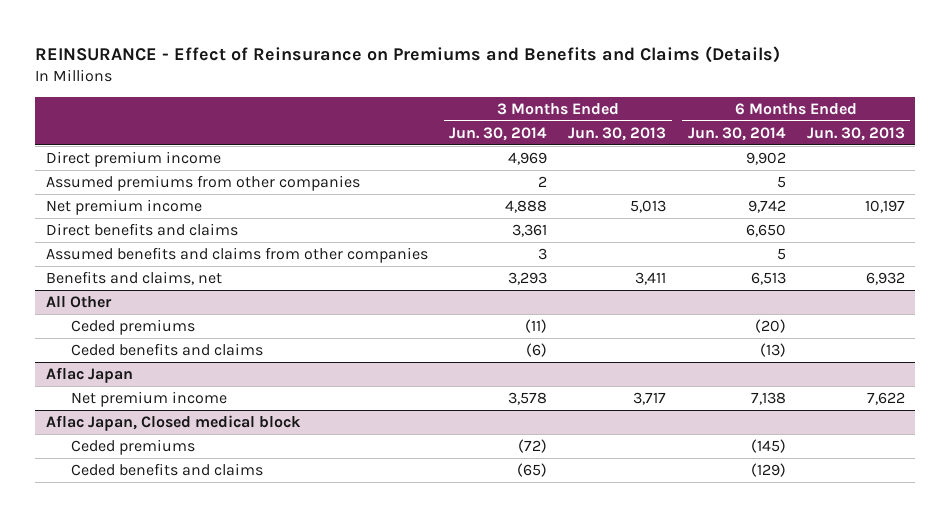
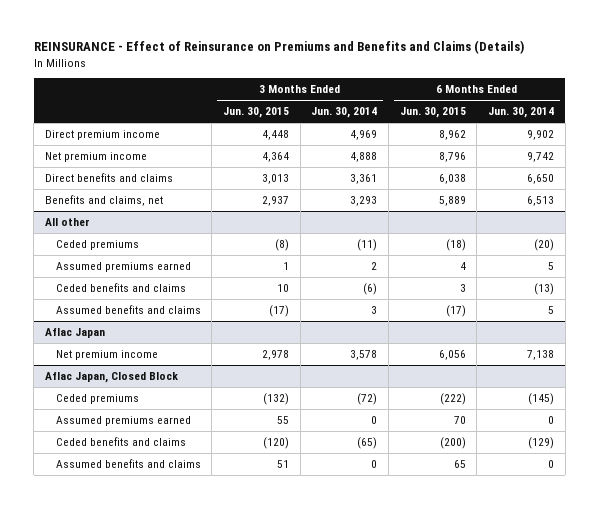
- | 3 Months Ended Jun. 30, 2014 | 3 Months Ended Jun. 30, 2013 | 6 Months Ended Jun. 30, 2014 | 6 Months Ended Jun. 30, 2013
+ | 3 Months Ended Jun. 30, 2015 | 3 Months Ended Jun. 30, 2014 | 6 Months Ended Jun. 30, 2015 | 6 Months Ended Jun. 30, 2014
- Assumed premiums from other companies | 2 | | 5 |
- Assumed benefits and claims from other companies | 3 | | 5 |
- All Other
+ All other
+ Assumed premiums earned | 1 | 2 | 4 | 5
+ Assumed benefits and claims | (17) | 3 | (17) | 5
- Aflac Japan, Closed medical block
+ Aflac Japan, Closed Block
+ Assumed premiums earned | 55 | 0 | 70 | 0
+ Assumed benefits and claims | 51 | 0 | 65 | 0

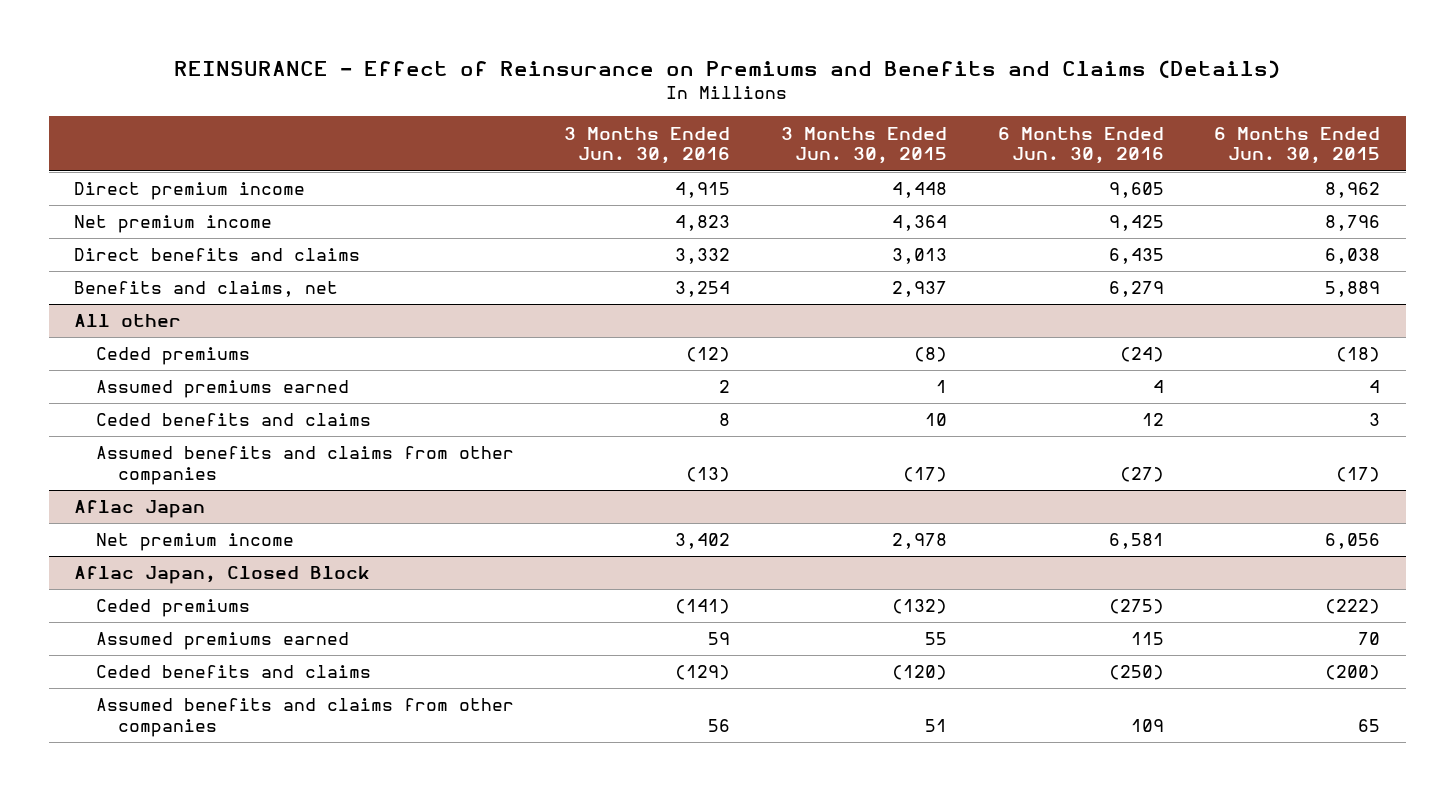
- | 3 Months Ended Jun. 30, 2015 | 3 Months Ended Jun. 30, 2014 | 6 Months Ended Jun. 30, 2015 | 6 Months Ended Jun. 30, 2014
+ | 3 Months Ended Jun. 30, 2016 | 3 Months Ended Jun. 30, 2015 | 6 Months Ended Jun. 30, 2016 | 6 Months Ended Jun. 30, 2015
@ All other
- Assumed benefits and claims | (17) | 3 | (17) | 5
+ Assumed benefits and claims from other companies | (13) | (17) | (27) | (17)
@ Aflac Japan, Closed Block
- Assumed benefits and claims | 51 | 0 | 65 | 0
+ Assumed benefits and claims from other companies | 56 | 51 | 109 | 65

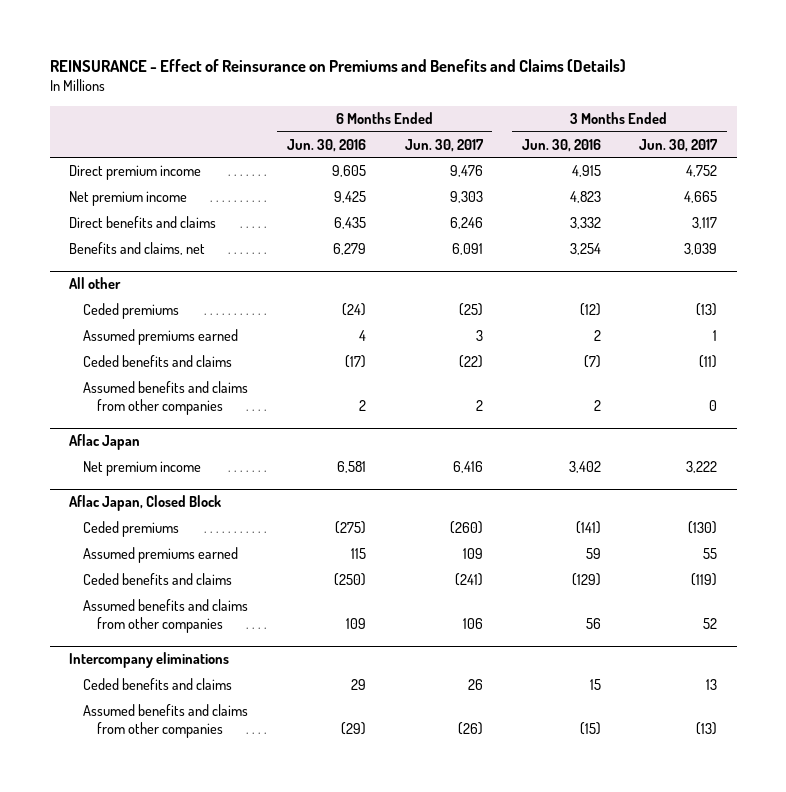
- | 3 Months Ended Jun. 30, 2016 | 3 Months Ended Jun. 30, 2015 | 6 Months Ended Jun. 30, 2016 | 6 Months Ended Jun. 30, 2015
+ | 6 Months Ended Jun. 30, 2016 | 6 Months Ended Jun. 30, 2017 | 3 Months Ended Jun. 30, 2016 | 3 Months Ended Jun. 30, 2017
@ All other
- Ceded benefits and claims | 8 | 10 | 12 | 3
- Assumed benefits and claims from other companies | (13) | (17) | (27) | (17)
+ Ceded benefits and claims | (17) | (22) | (7) | (11)
+ Assumed benefits and claims from other companies | 2 | 2 | 2 | 0
+ Intercompany eliminations
+ Ceded benefits and claims | 29 | 26 | 15 | 13
+ Assumed benefits and claims from other companies | (29) | (26) | (15) | (13)

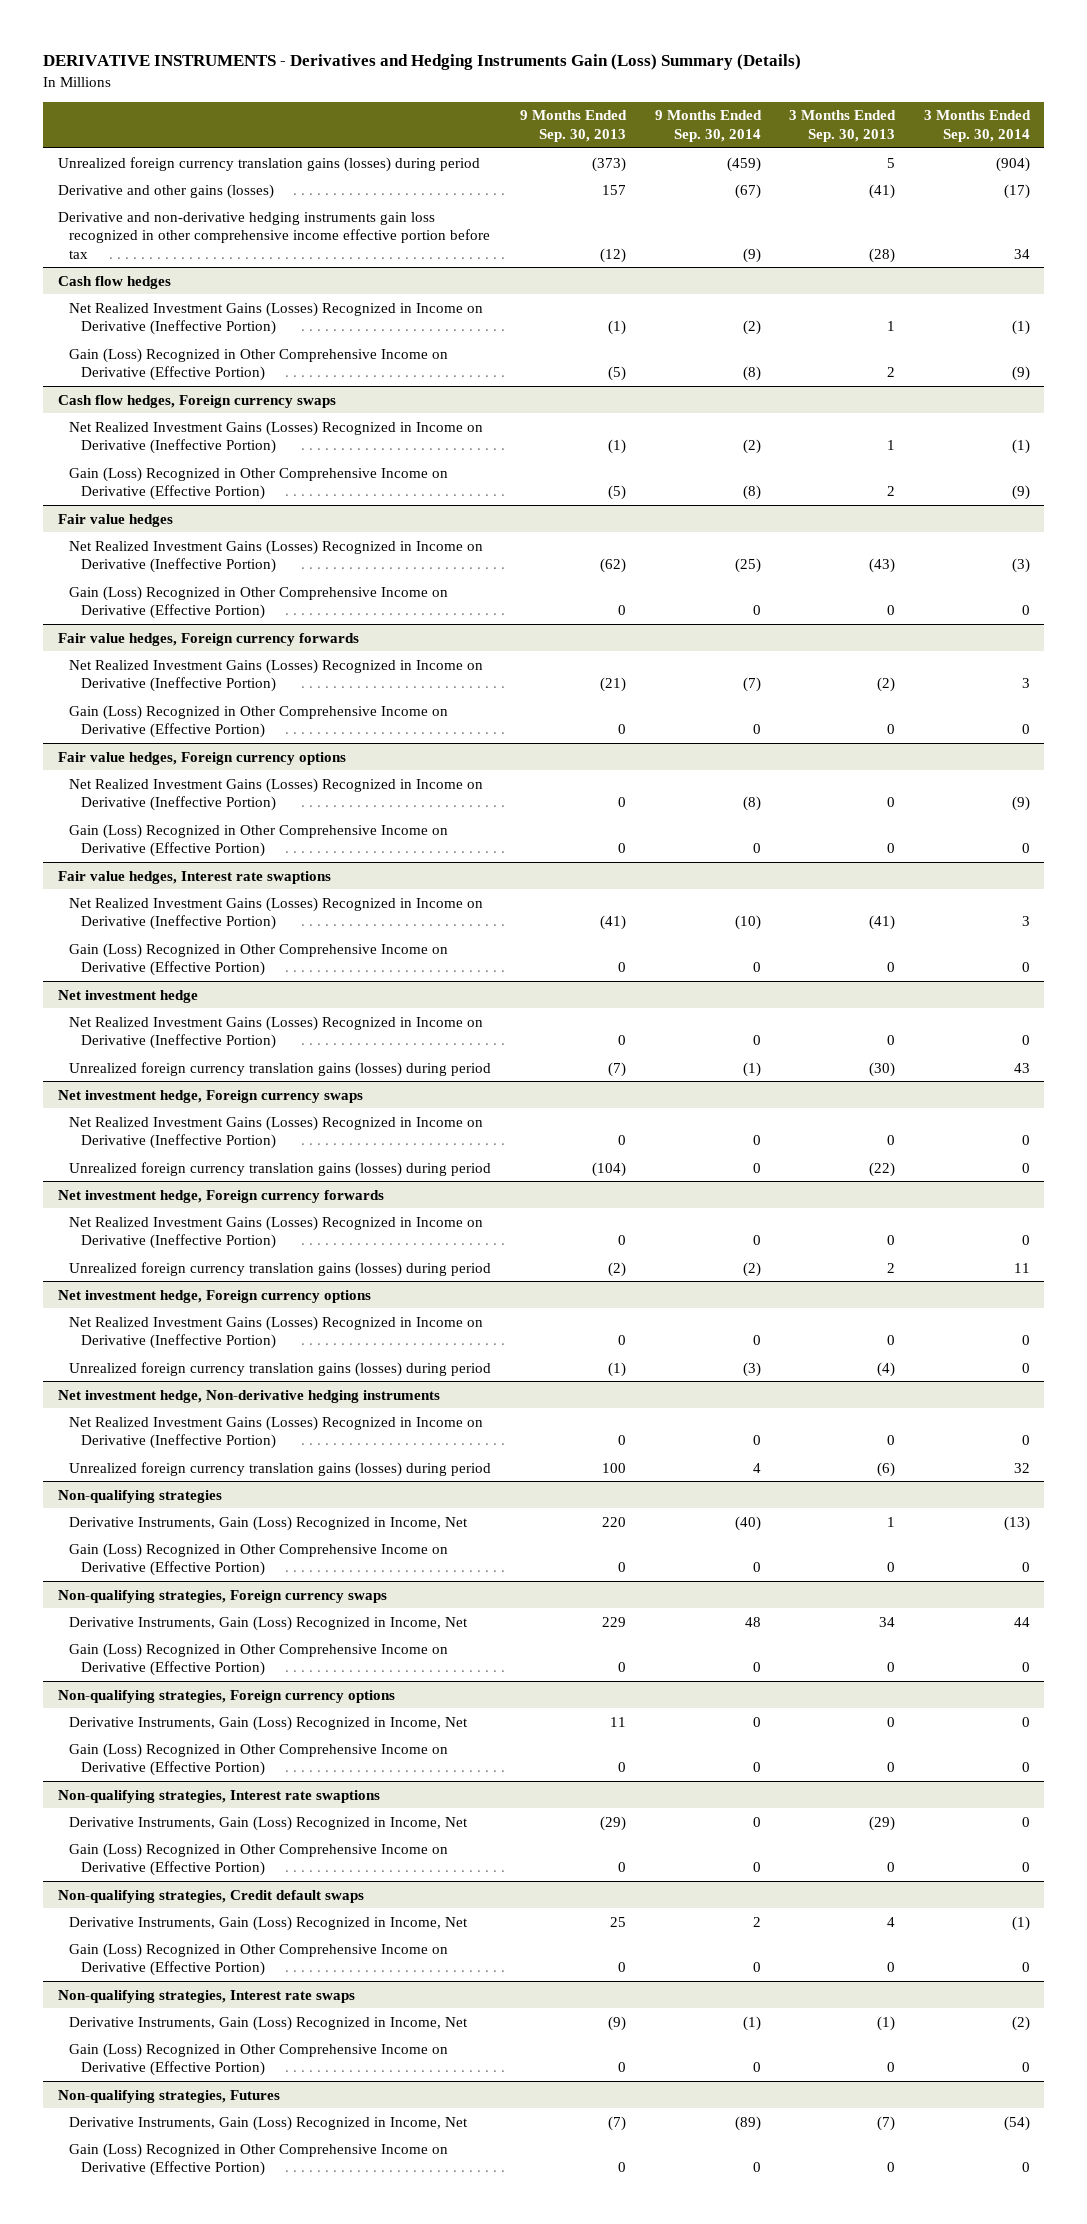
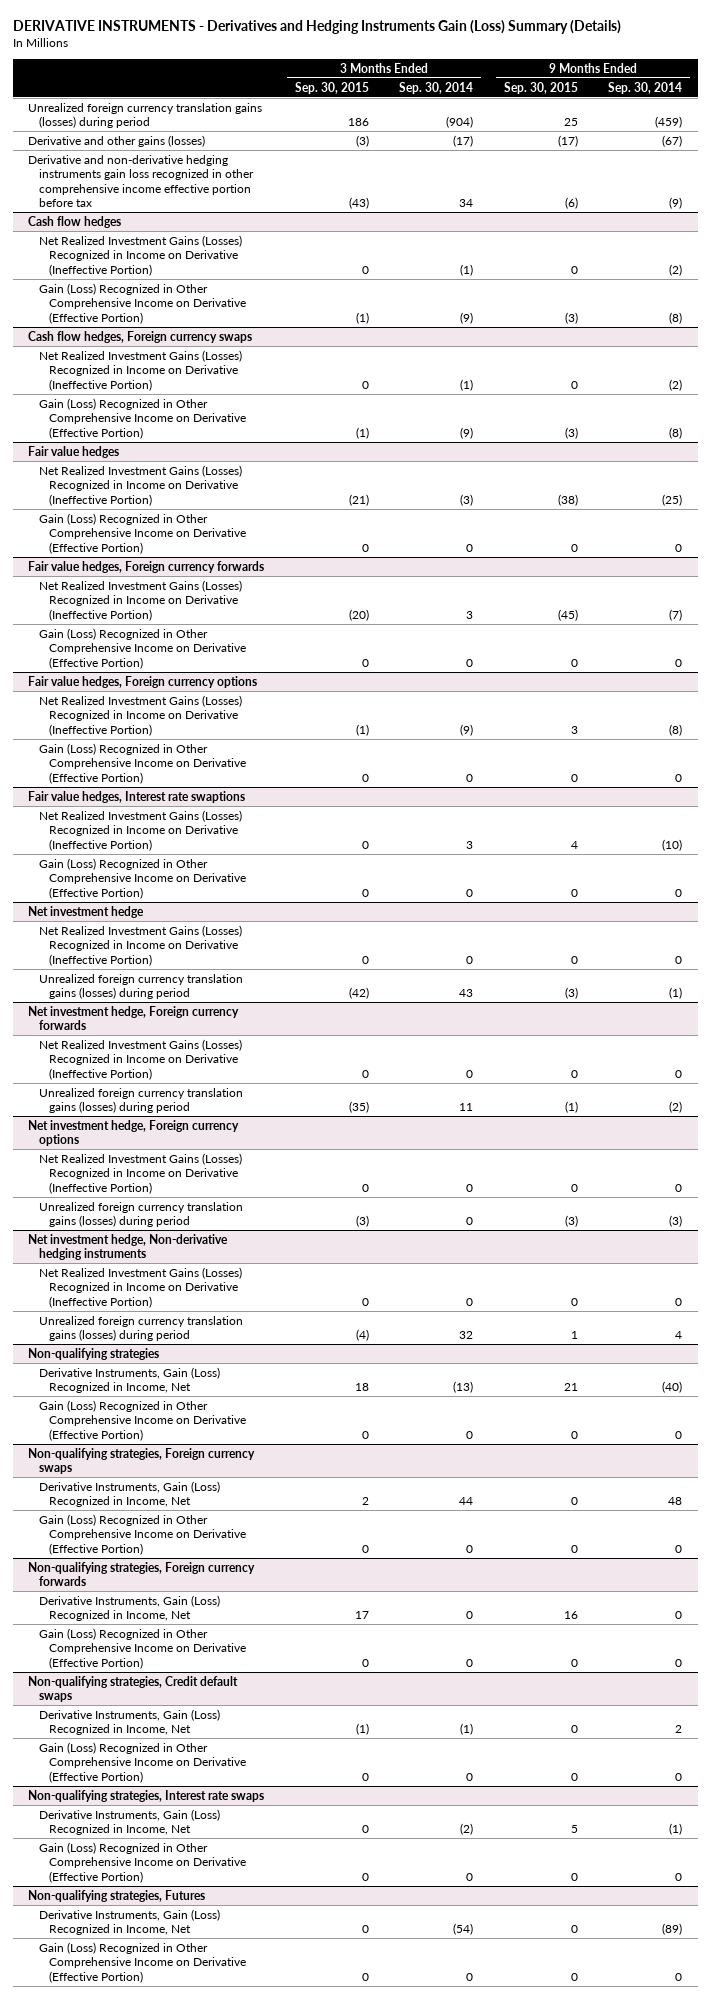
- | 9 Months Ended Sep. 30, 2013 | 9 Months Ended Sep. 30, 2014 | 3 Months Ended Sep. 30, 2013 | 3 Months Ended Sep. 30, 2014
+ | 3 Months Ended Sep. 30, 2015 | 3 Months Ended Sep. 30, 2014 | 9 Months Ended Sep. 30, 2015 | 9 Months Ended Sep. 30, 2014
- Net investment hedge, Foreign currency swaps
- Net Realized Investment Gains (Losses) Recognized in Income on Derivative (Ineffective Portion) | 0 | 0 | 0 | 0
- Unrealized foreign currency translation gains (losses) during period | (104) | 0 | (22) | 0
- Non-qualifying strategies, Foreign currency options
- Derivative Instruments, Gain (Loss) Recognized in Income, Net | 11 | 0 | 0 | 0
- Gain (Loss) Recognized in Other Comprehensive Income on Derivative (Effective Portion) | 0 | 0 | 0 | 0
- Non-qualifying strategies, Interest rate swaptions
+ Non-qualifying strategies, Foreign currency forwards

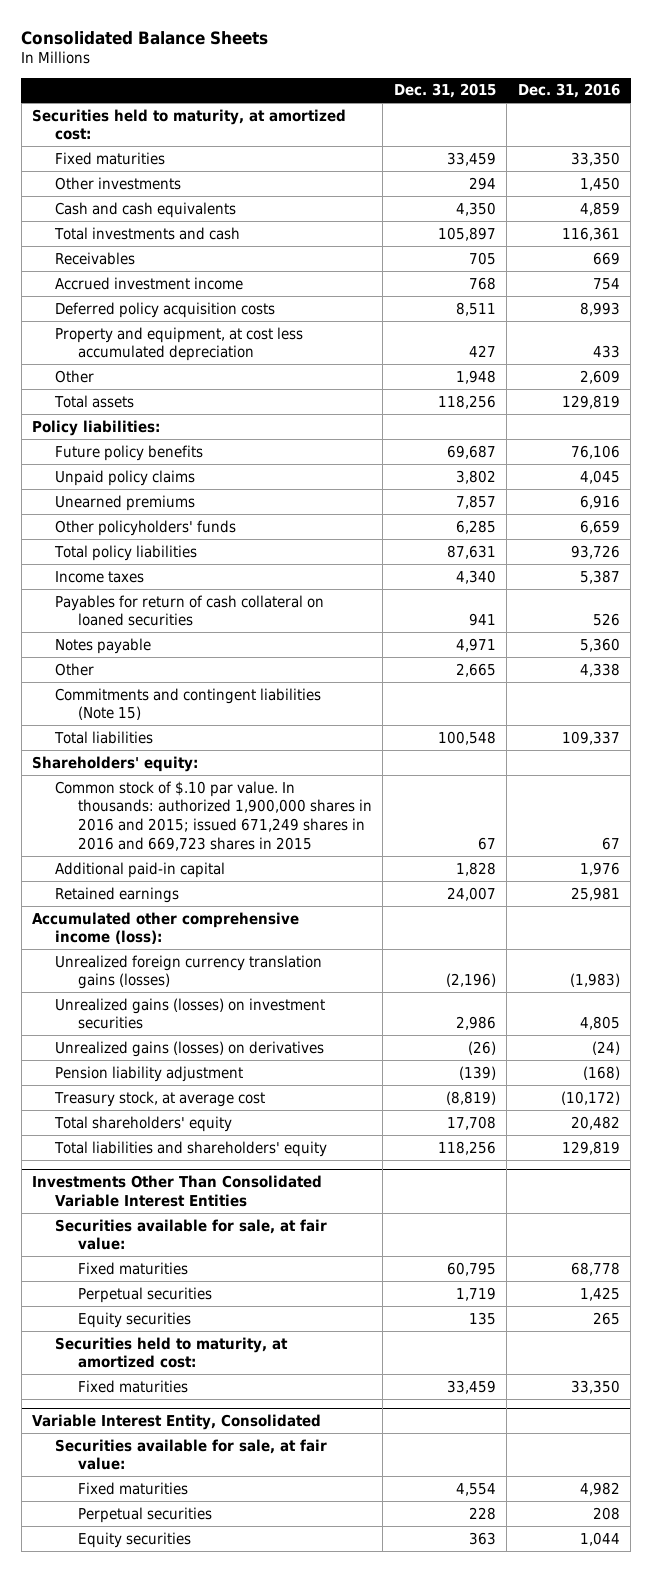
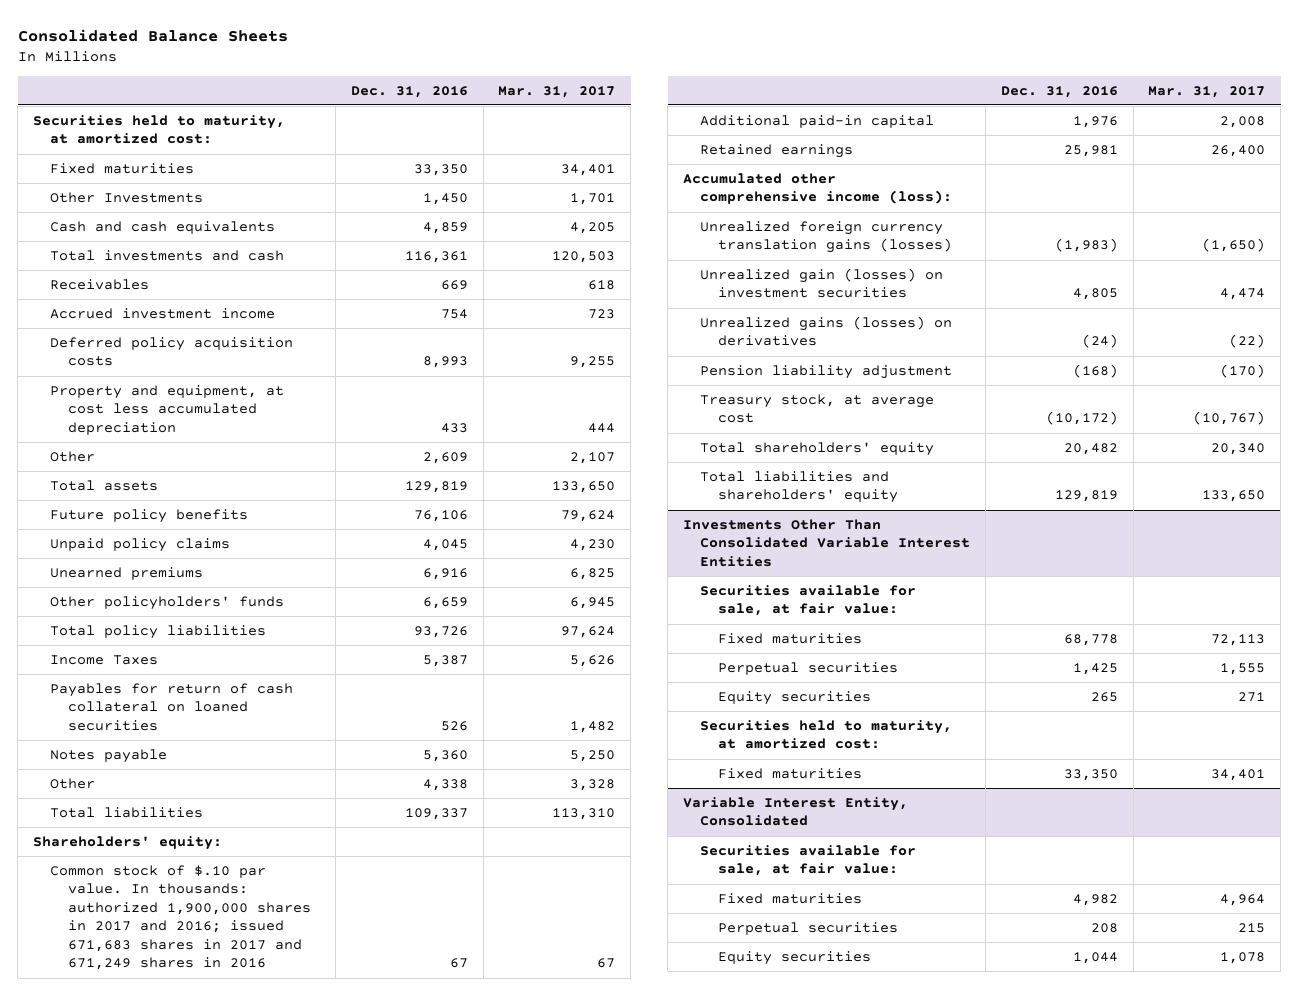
- | Dec. 31, 2015 | Dec. 31, 2016
+ | Dec. 31, 2016 | Mar. 31, 2017
- Other investments | 294 | 1,450
+ Other Investments | 1,450 | 1,701
- Policy liabilities:
- Income taxes | 4,340 | 5,387
+ Income Taxes | 5,387 | 5,626
- Commitments and contingent liabilities (Note 15)
- Common stock of $.10 par value. In thousands: authorized 1,900,000 shares in 2016 and 2015; issued 671,249 shares in 2016 and 669,723 shares in 2015 | 67 | 67
+ Common stock of $.10 par value. In thousands: authorized 1,900,000 shares in 2017 and 2016; issued 671,683 shares in 2017 and 671,249 shares in 2016 | 67 | 67
- Unrealized gains (losses) on investment securities | 2,986 | 4,805
+ Unrealized gain (losses) on investment securities | 4,805 | 4,474

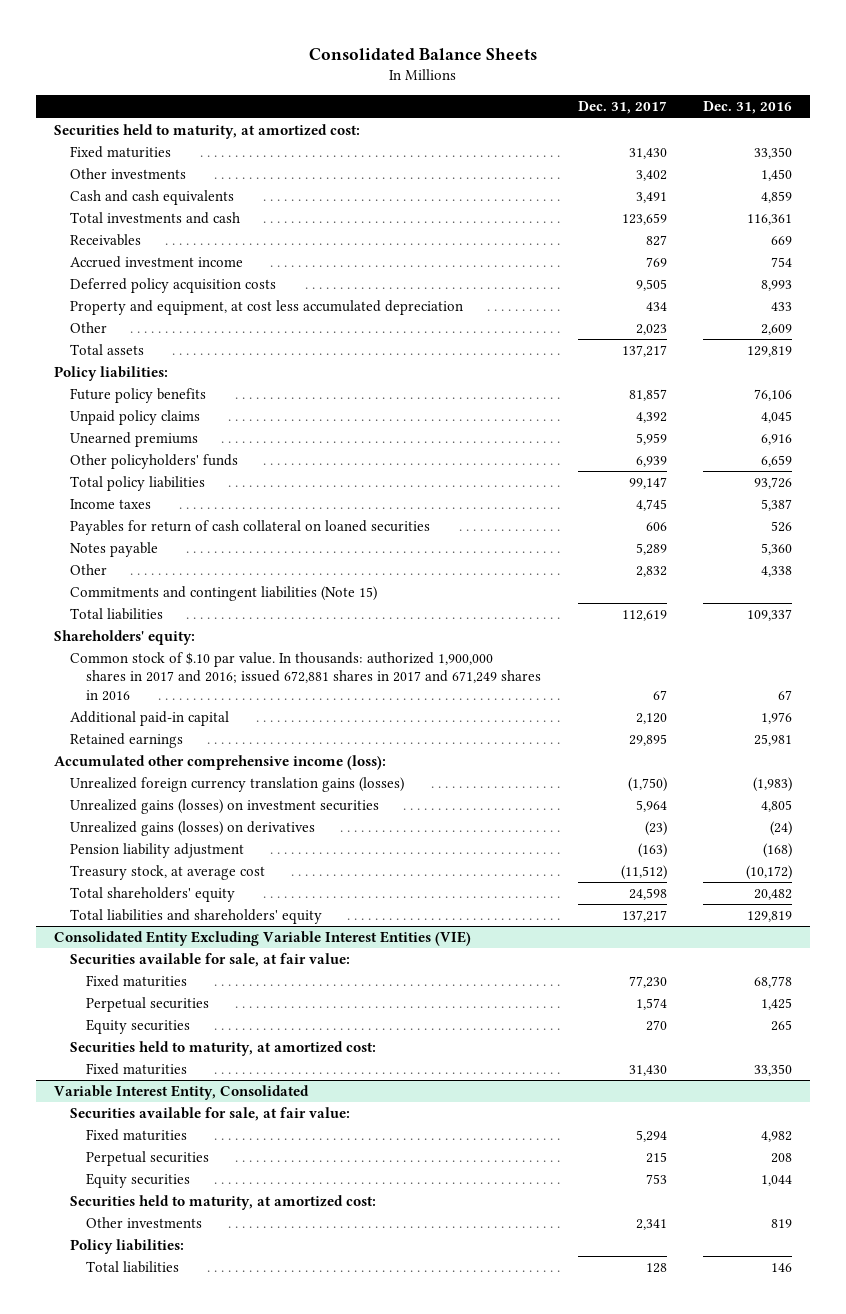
- | Dec. 31, 2016 | Mar. 31, 2017
+ | Dec. 31, 2017 | Dec. 31, 2016
- Other Investments | 1,450 | 1,701
+ Other investments | 3,402 | 1,450
+ Policy liabilities:
- Income Taxes | 5,387 | 5,626
+ Income taxes | 4,745 | 5,387
+ Commitments and contingent liabilities (Note 15)
- Common stock of $.10 par value. In thousands: authorized 1,900,000 shares in 2017 and 2016; issued 671,683 shares in 2017 and 671,249 shares in 2016 | 67 | 67
+ Common stock of $.10 par value. In thousands: authorized 1,900,000 shares in 2017 and 2016; issued 672,881 shares in 2017 and 671,249 shares in 2016 | 67 | 67
- Unrealized gain (losses) on investment securities | 4,805 | 4,474
+ Unrealized gains (losses) on investment securities | 5,964 | 4,805
- Investments Other Than Consolidated Variable Interest Entities
+ Consolidated Entity Excluding Variable Interest Entities (VIE)
@ Variable Interest Entity, Consolidated
+ Securities held to maturity, at amortized cost:
+ Other investments | 2,341 | 819
+ Policy liabilities:
+ Total liabilities | 128 | 146

